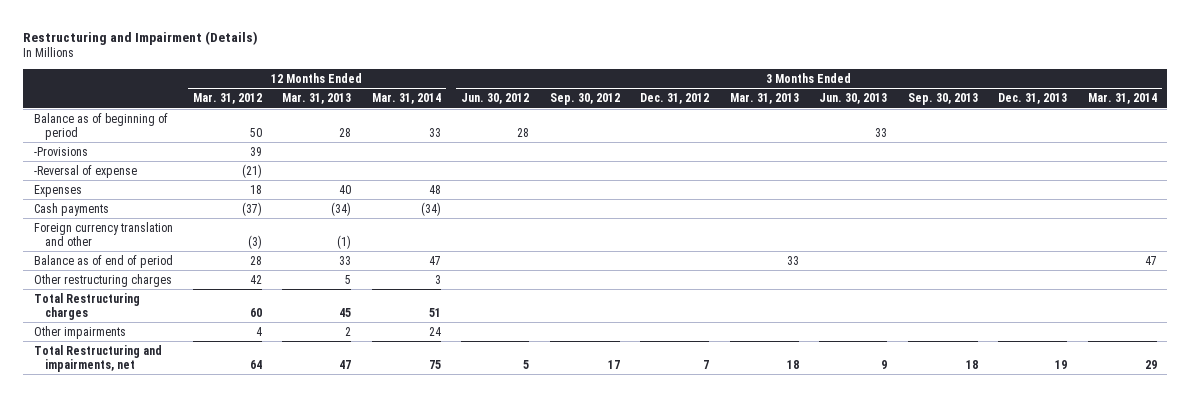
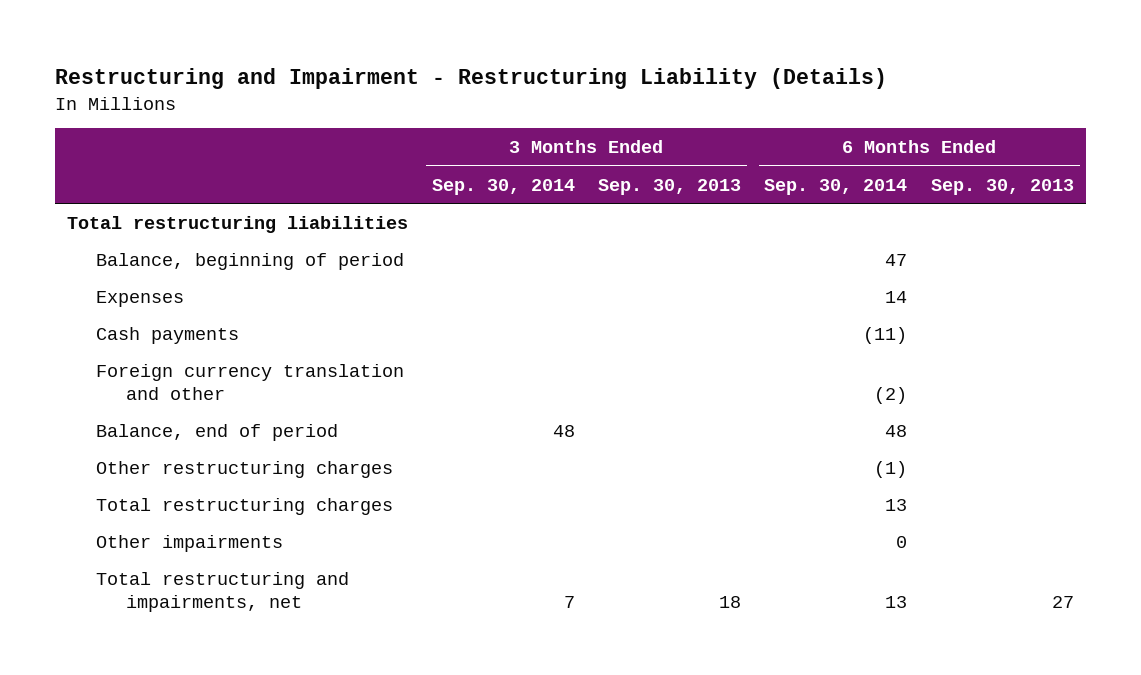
- Restructuring and Impairment (Details)
+ Restructuring and Impairment - Restructuring Liability (Details)
- | 12 Months Ended Mar. 31, 2012 | 12 Months Ended Mar. 31, 2013 | 12 Months Ended Mar. 31, 2014 | 3 Months Ended Jun. 30, 2012 | 3 Months Ended Sep. 30, 2012 | 3 Months Ended Dec. 31, 2012 | 3 Months Ended Mar. 31, 2013 | 3 Months Ended Jun. 30, 2013 | 3 Months Ended Sep. 30, 2013 | 3 Months Ended Dec. 31, 2013 | 3 Months Ended Mar. 31, 2014
+ | 3 Months Ended Sep. 30, 2014 | 3 Months Ended Sep. 30, 2013 | 6 Months Ended Sep. 30, 2014 | 6 Months Ended Sep. 30, 2013
- Balance as of beginning of period | 50 | 28 | 33 | 28 | | | | 33 | | |
- -Provisions | 39 | | | | | | | | | |
- -Reversal of expense | (21) | | | | | | | | | |
+ Total restructuring liabilities
+ Balance, beginning of period | | | 47 |
- Balance as of end of period | 28 | 33 | 47 | | | | 33 | | | | 47
+ Balance, end of period | 48 | | 48 |
- Total Restructuring charges | 60 | 45 | 51 | | | | | | | |
+ Total restructuring charges | | | 13 |
- Total Restructuring and impairments, net | 64 | 47 | 75 | 5 | 17 | 7 | 18 | 9 | 18 | 19 | 29
+ Total restructuring and impairments, net | 7 | 18 | 13 | 27

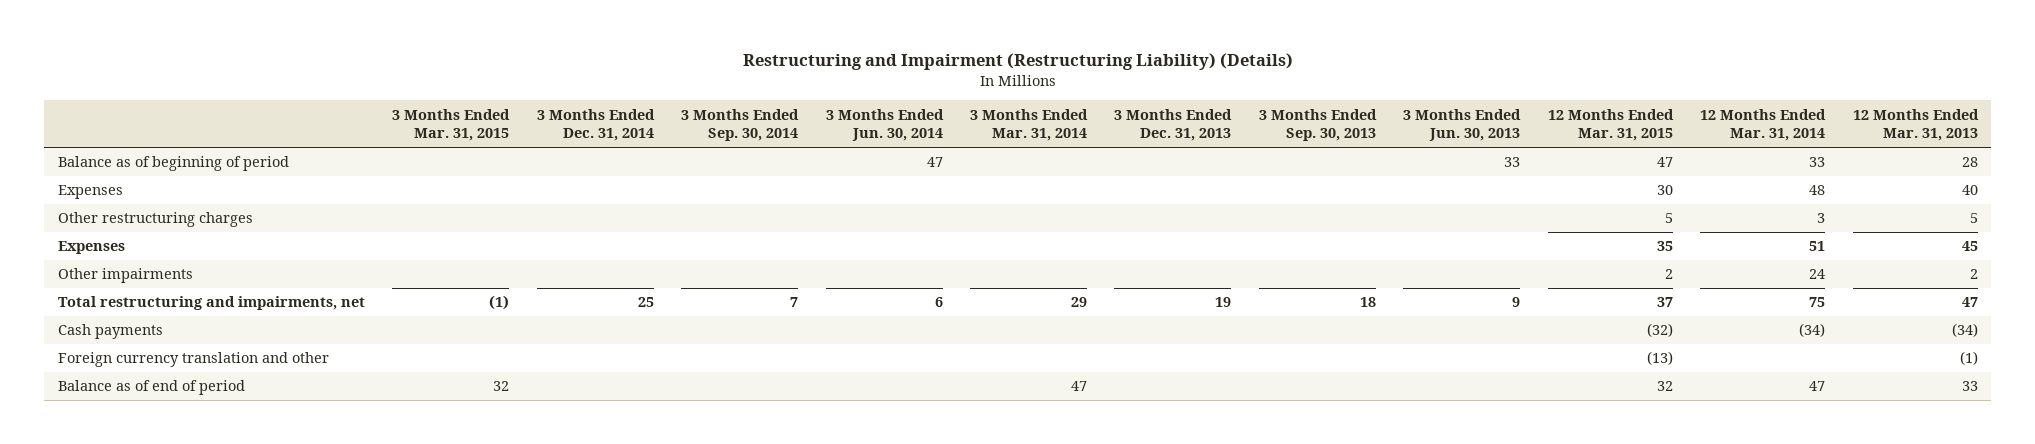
- Restructuring and Impairment - Restructuring Liability (Details)
+ Restructuring and Impairment (Restructuring Liability) (Details)
- | 3 Months Ended Sep. 30, 2014 | 3 Months Ended Sep. 30, 2013 | 6 Months Ended Sep. 30, 2014 | 6 Months Ended Sep. 30, 2013
+ | 3 Months Ended Mar. 31, 2015 | 3 Months Ended Dec. 31, 2014 | 3 Months Ended Sep. 30, 2014 | 3 Months Ended Jun. 30, 2014 | 3 Months Ended Mar. 31, 2014 | 3 Months Ended Dec. 31, 2013 | 3 Months Ended Sep. 30, 2013 | 3 Months Ended Jun. 30, 2013 | 12 Months Ended Mar. 31, 2015 | 12 Months Ended Mar. 31, 2014 | 12 Months Ended Mar. 31, 2013
- Total restructuring liabilities
- Balance, beginning of period | | | 47 |
+ Balance as of beginning of period | | | | 47 | | | | 33 | 47 | 33 | 28
- Balance, end of period | 48 | | 48 |
- Total restructuring charges | | | 13 |
+ Expenses | | | | | | | | | 35 | 51 | 45
moved down: Cash payments | | | | | | | | | (32) | (34) | (34)
moved down: Foreign currency translation and other | | | | | | | | | (13) | | (1)
+ Balance as of end of period | 32 | | | | 47 | | | | 32 | 47 | 33

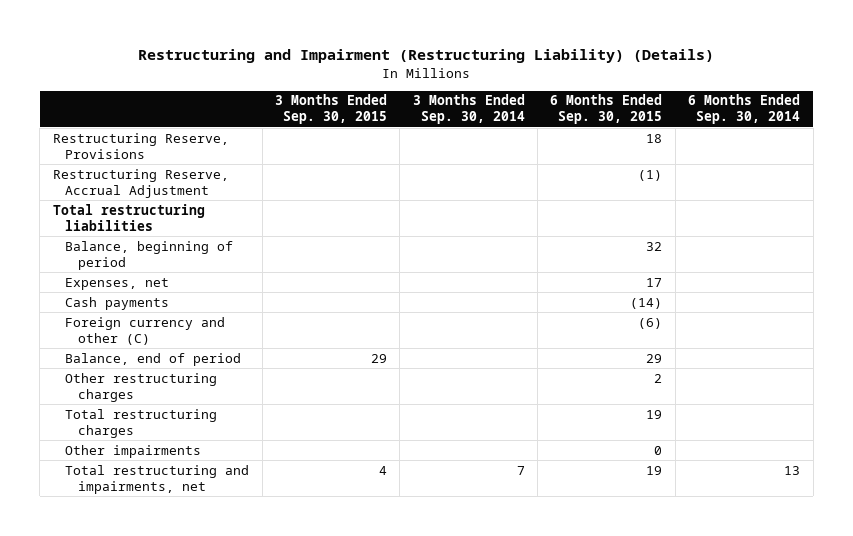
- | 3 Months Ended Mar. 31, 2015 | 3 Months Ended Dec. 31, 2014 | 3 Months Ended Sep. 30, 2014 | 3 Months Ended Jun. 30, 2014 | 3 Months Ended Mar. 31, 2014 | 3 Months Ended Dec. 31, 2013 | 3 Months Ended Sep. 30, 2013 | 3 Months Ended Jun. 30, 2013 | 12 Months Ended Mar. 31, 2015 | 12 Months Ended Mar. 31, 2014 | 12 Months Ended Mar. 31, 2013
+ | 3 Months Ended Sep. 30, 2015 | 3 Months Ended Sep. 30, 2014 | 6 Months Ended Sep. 30, 2015 | 6 Months Ended Sep. 30, 2014
- Balance as of beginning of period | | | | 47 | | | | 33 | 47 | 33 | 28
- Expenses | | | | | | | | | 30 | 48 | 40
+ Restructuring Reserve, Provisions | | | 18 |
+ Restructuring Reserve, Accrual Adjustment | | | (1) |
+ Total restructuring liabilities
+ Balance, beginning of period | | | 32 |
+ Expenses, net | | | 17 |
moved up: Cash payments | | | (14) |
+ Foreign currency and other (C) | | | (6) |
+ Balance, end of period | 29 | | 29 |
- Expenses | | | | | | | | | 35 | 51 | 45
+ Total restructuring charges | | | 19 |
- Foreign currency translation and other | | | | | | | | | (13) | | (1)
- Balance as of end of period | 32 | | | | 47 | | | | 32 | 47 | 33

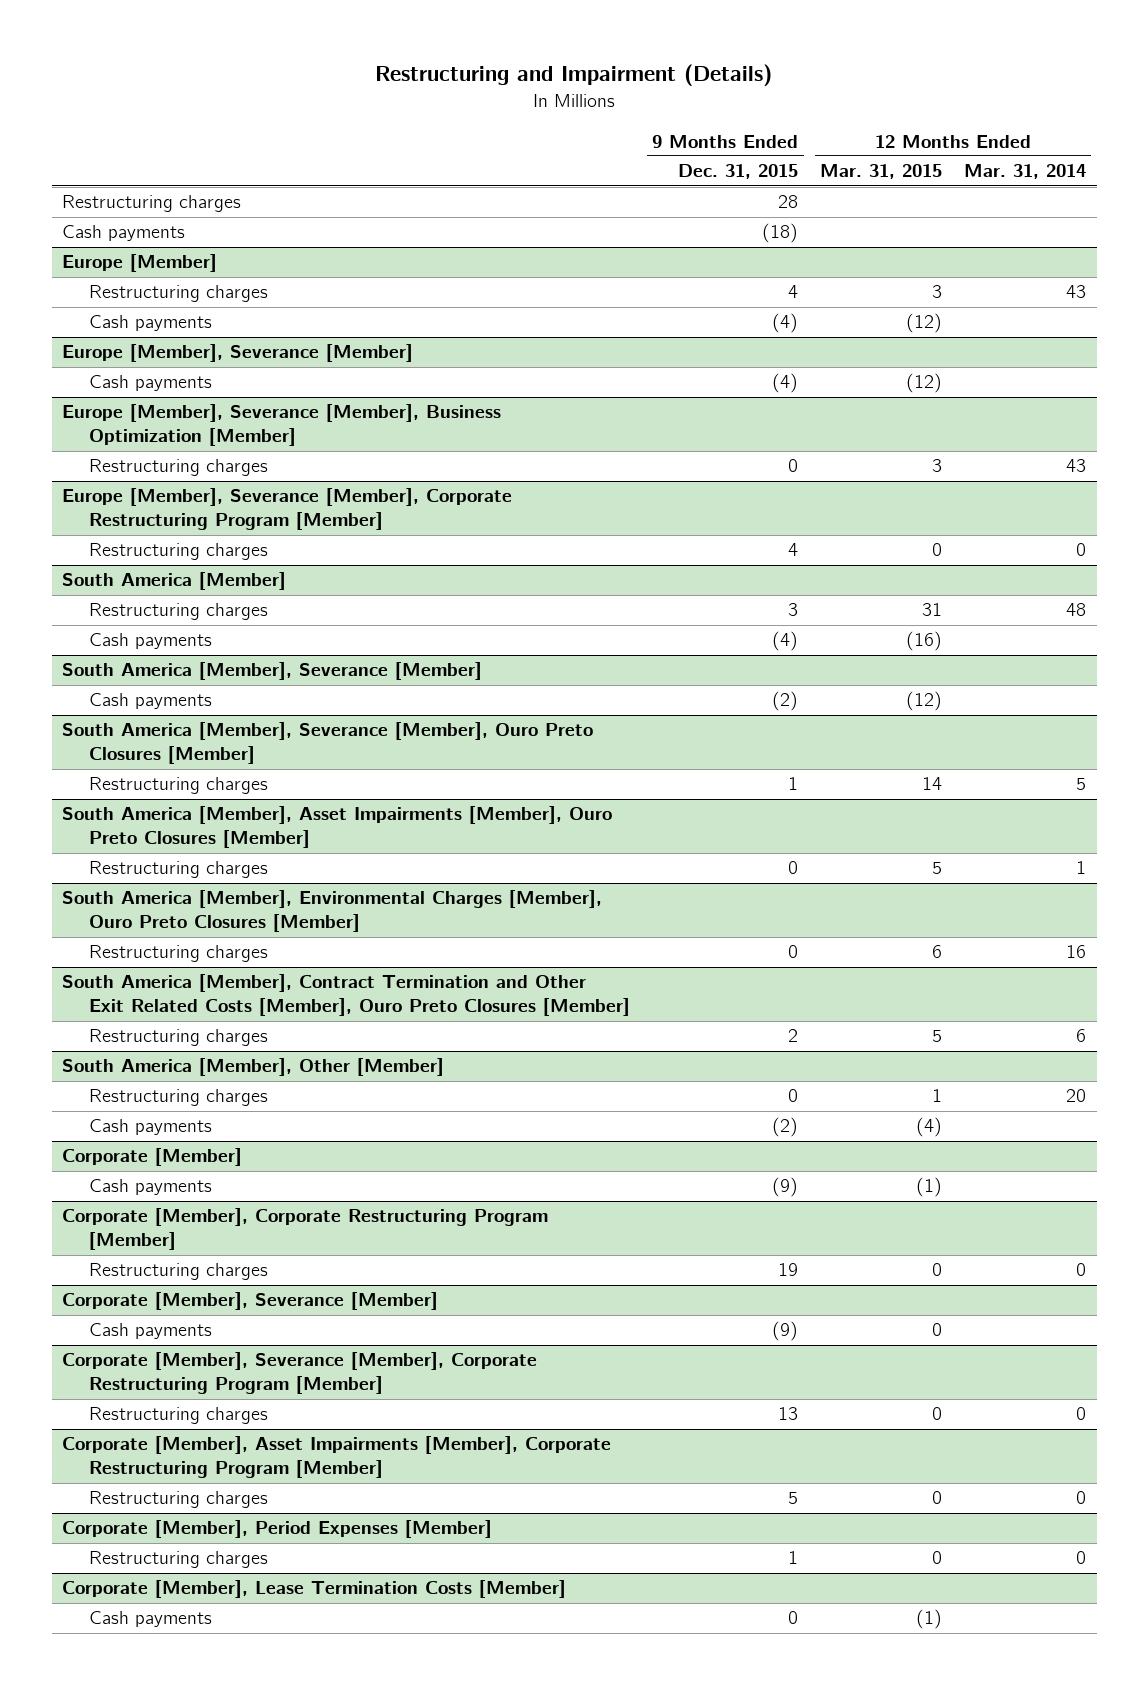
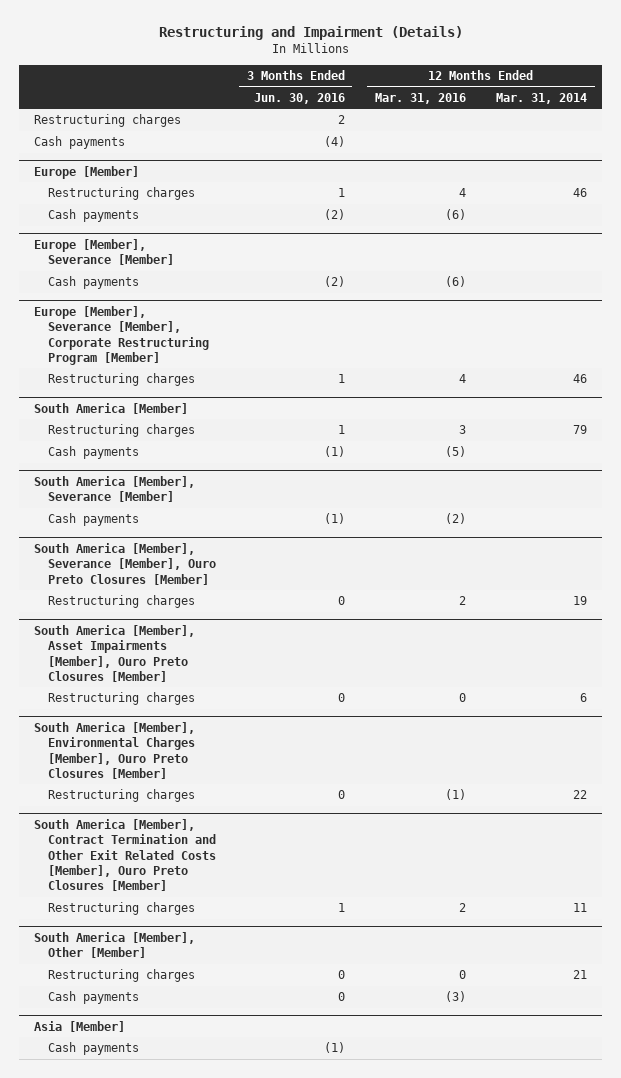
- | 9 Months Ended Dec. 31, 2015 | 12 Months Ended Mar. 31, 2015 | 12 Months Ended Mar. 31, 2014
+ | 3 Months Ended Jun. 30, 2016 | 12 Months Ended Mar. 31, 2016 | 12 Months Ended Mar. 31, 2014
@ Europe [Member]
- Restructuring charges | 4 | 3 | 43
+ Restructuring charges | 1 | 4 | 46
- Europe [Member], Severance [Member], Business Optimization [Member]
- Restructuring charges | 0 | 3 | 43
@ Europe [Member], Severance [Member], Corporate Restructuring Program [Member]
- Restructuring charges | 4 | 0 | 0
+ Restructuring charges | 1 | 4 | 46
@ South America [Member]
- Restructuring charges | 3 | 31 | 48
+ Restructuring charges | 1 | 3 | 79
@ South America [Member], Severance [Member], Ouro Preto Closures [Member]
- Restructuring charges | 1 | 14 | 5
+ Restructuring charges | 0 | 2 | 19
@ South America [Member], Asset Impairments [Member], Ouro Preto Closures [Member]
- Restructuring charges | 0 | 5 | 1
+ Restructuring charges | 0 | 0 | 6
@ South America [Member], Environmental Charges [Member], Ouro Preto Closures [Member]
- Restructuring charges | 0 | 6 | 16
+ Restructuring charges | 0 | (1) | 22
@ South America [Member], Contract Termination and Other Exit Related Costs [Member], Ouro Preto Closures [Member]
- Restructuring charges | 2 | 5 | 6
+ Restructuring charges | 1 | 2 | 11
@ South America [Member], Other [Member]
- Restructuring charges | 0 | 1 | 20
+ Restructuring charges | 0 | 0 | 21
- Corporate [Member]
- Cash payments | (9) | (1) |
- Corporate [Member], Corporate Restructuring Program [Member]
- Restructuring charges | 19 | 0 | 0
- Corporate [Member], Severance [Member]
- Cash payments | (9) | 0 |
- Corporate [Member], Severance [Member], Corporate Restructuring Program [Member]
- Restructuring charges | 13 | 0 | 0
- Corporate [Member], Asset Impairments [Member], Corporate Restructuring Program [Member]
- Restructuring charges | 5 | 0 | 0
- Corporate [Member], Period Expenses [Member]
- Restructuring charges | 1 | 0 | 0
- Corporate [Member], Lease Termination Costs [Member]
- Cash payments | 0 | (1) |
+ Asia [Member]
+ Cash payments | (1) | |

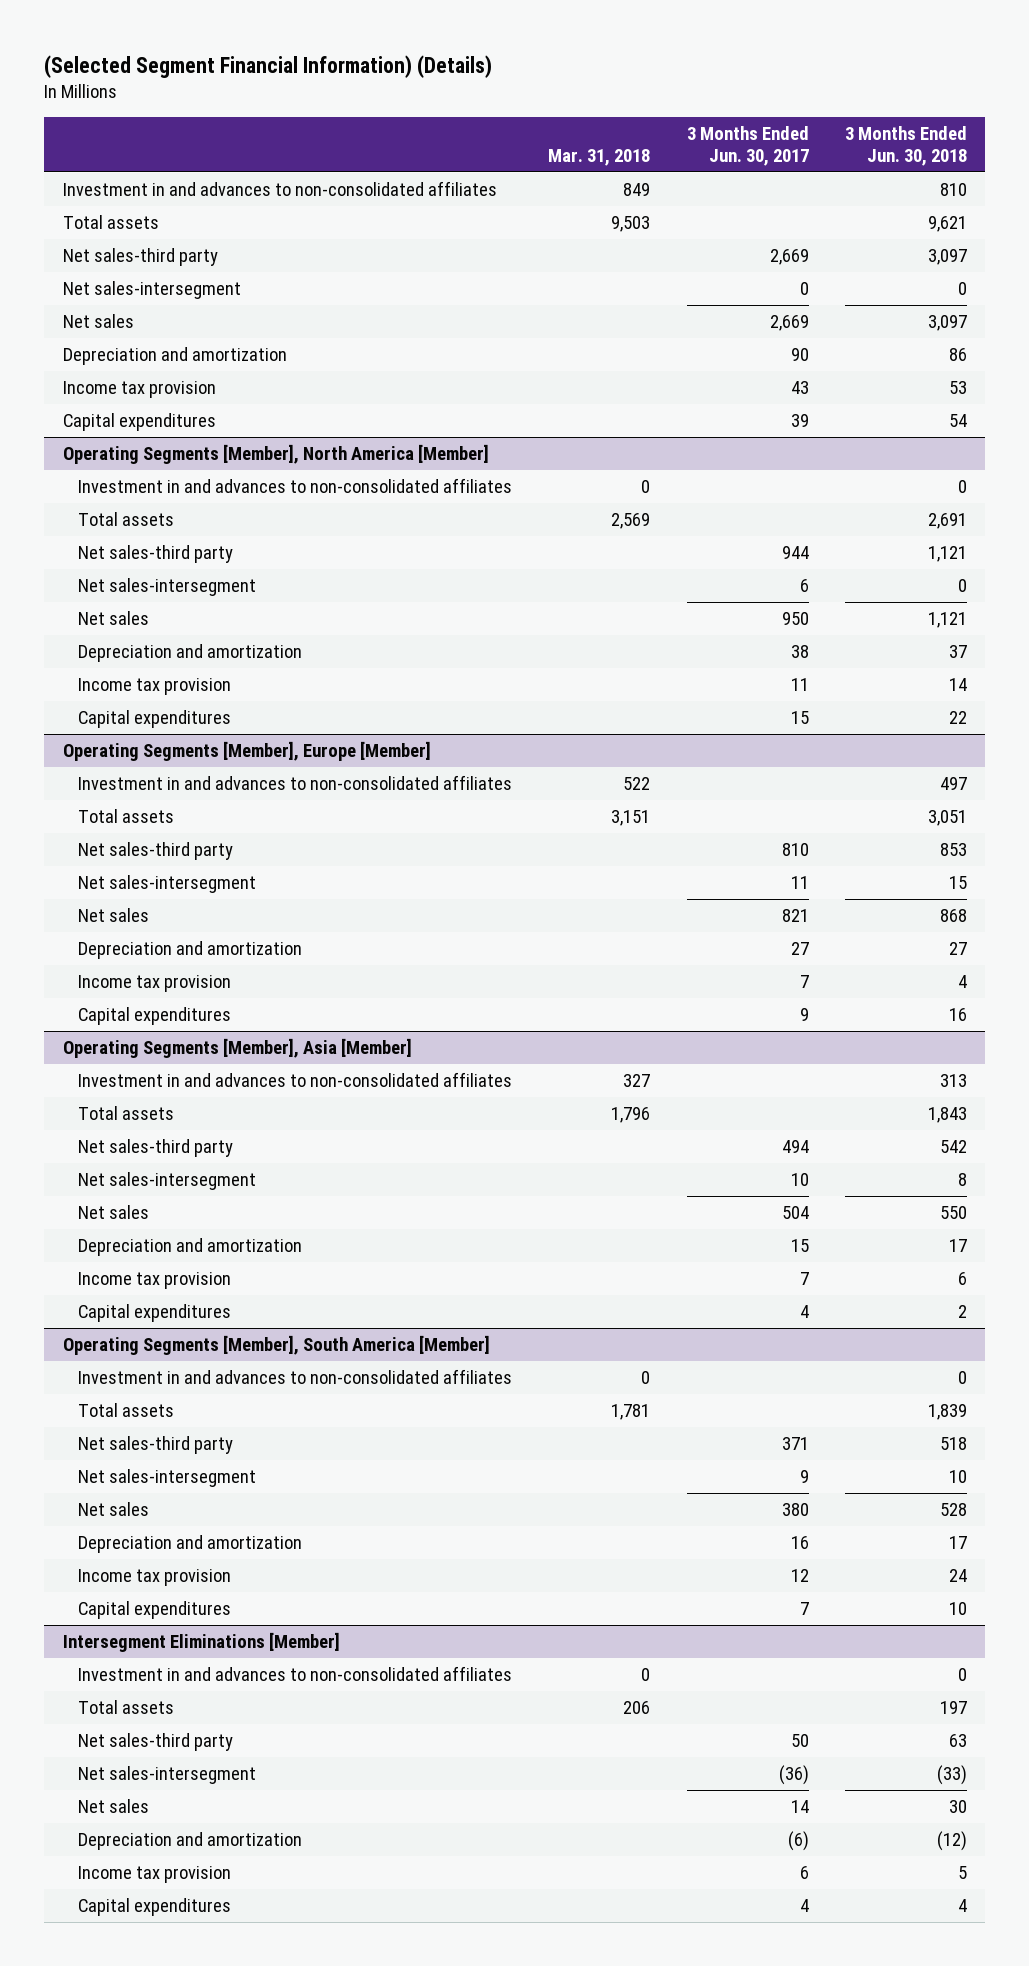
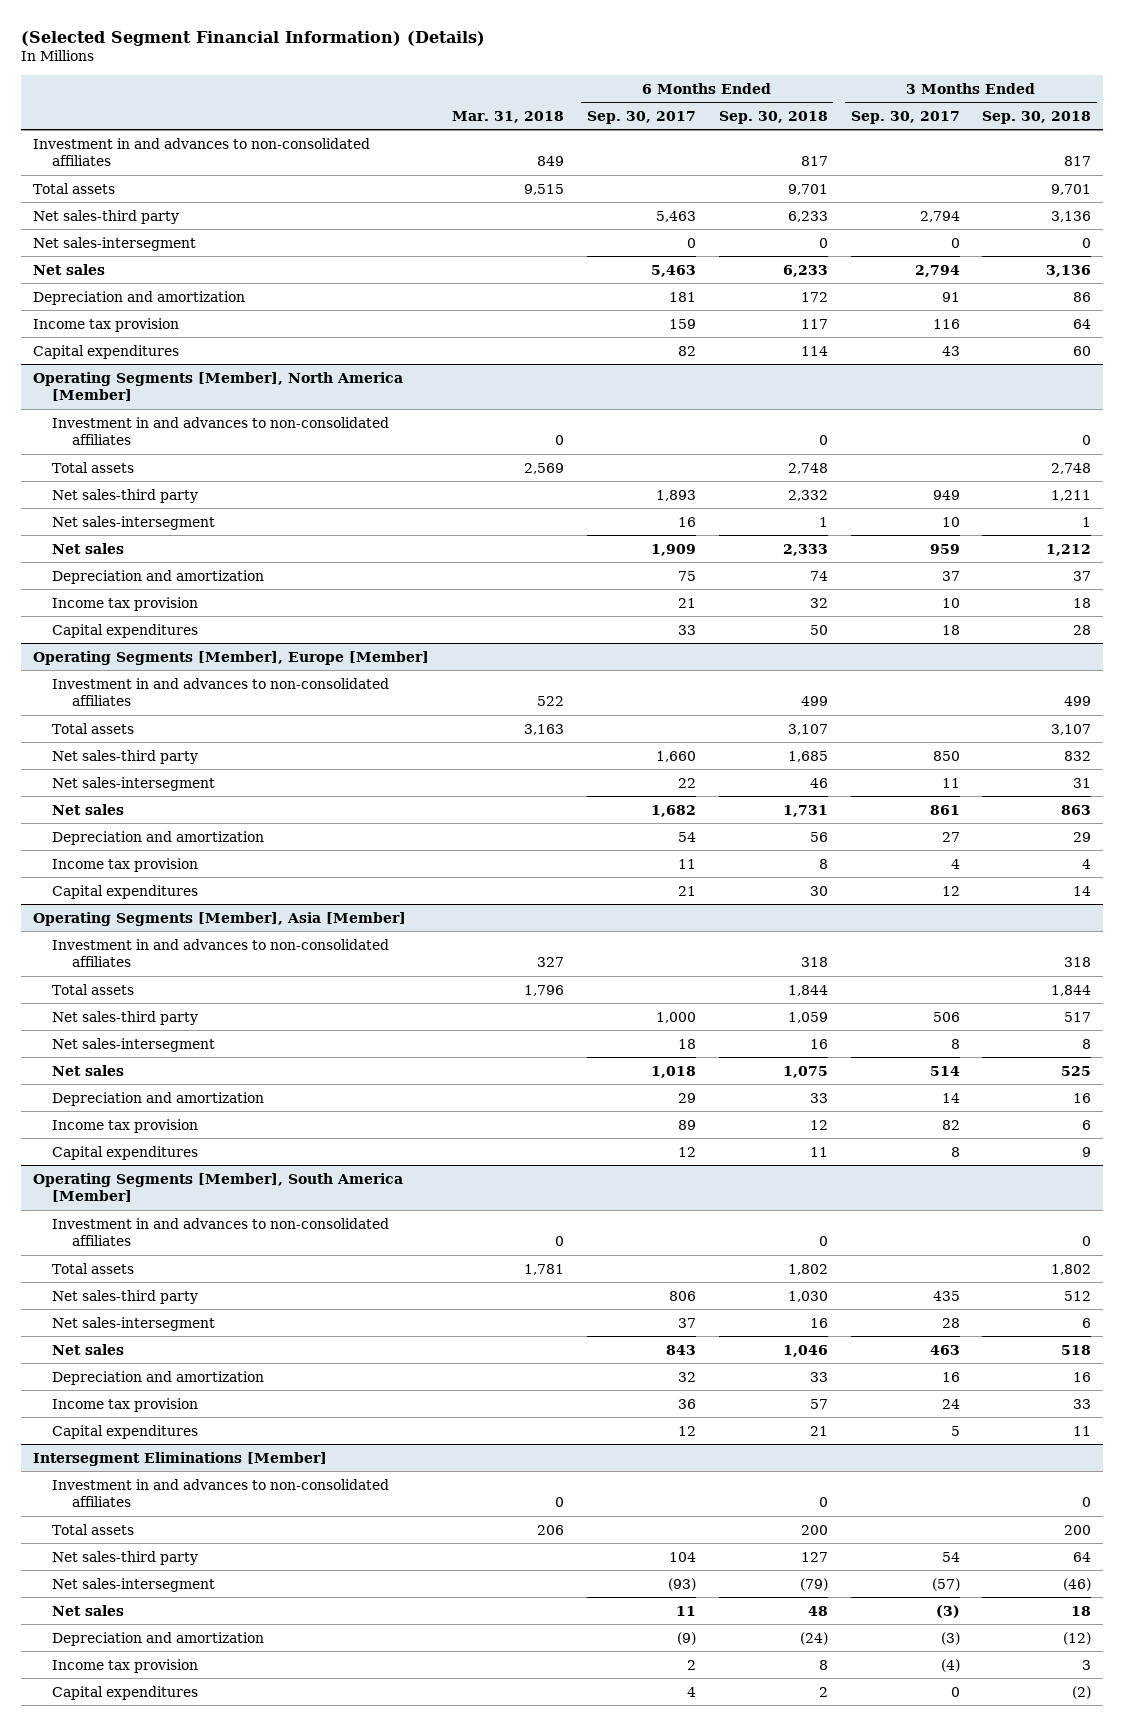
- | Mar. 31, 2018 | 3 Months Ended Jun. 30, 2017 | 3 Months Ended Jun. 30, 2018
+ | Mar. 31, 2018 | 6 Months Ended Sep. 30, 2017 | 6 Months Ended Sep. 30, 2018 | 3 Months Ended Sep. 30, 2017 | 3 Months Ended Sep. 30, 2018
- Total assets | 9,503 | | 9,621
+ Total assets | 9,515 | | 9,701 | | 9,701
@ Operating Segments [Member], Europe [Member]
- Total assets | 3,151 | | 3,051
+ Total assets | 3,163 | | 3,107 | | 3,107

